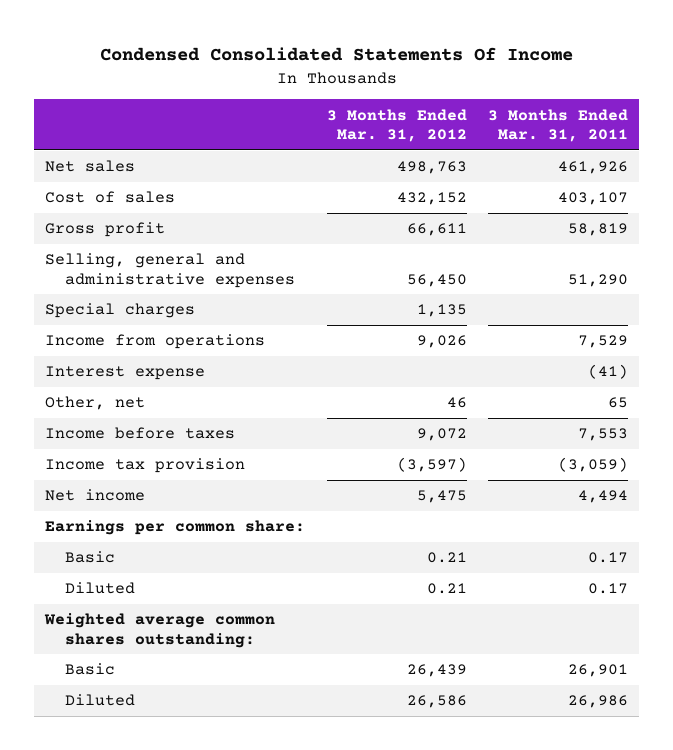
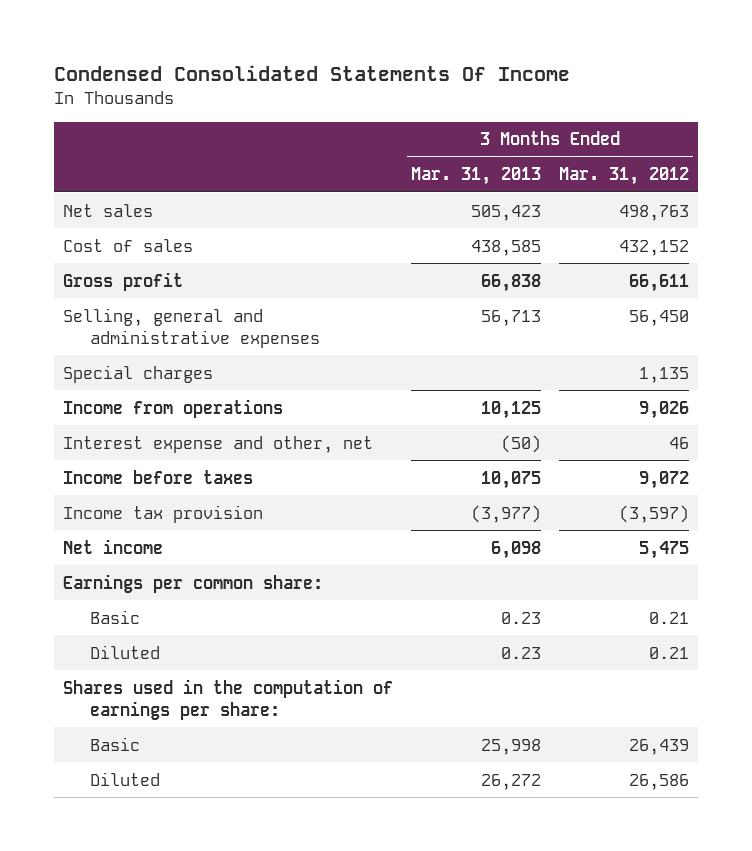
- | 3 Months Ended Mar. 31, 2012 | 3 Months Ended Mar. 31, 2011
+ | 3 Months Ended Mar. 31, 2013 | 3 Months Ended Mar. 31, 2012
- Interest expense | | (41)
- Other, net | 46 | 65
+ Interest expense and other, net | (50) | 46
- Weighted average common shares outstanding:
+ Shares used in the computation of earnings per share:

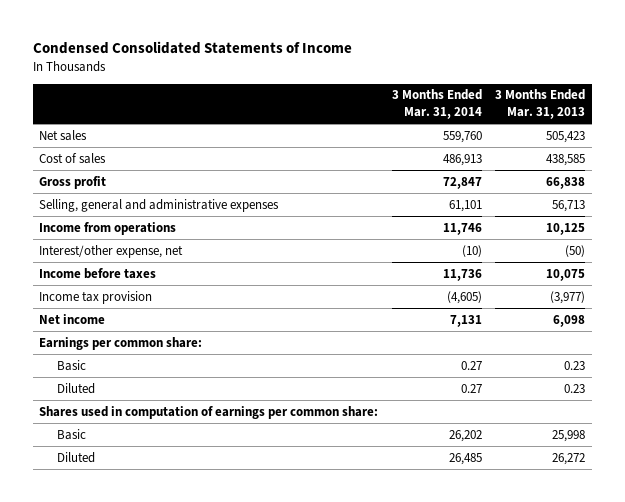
- Condensed Consolidated Statements Of Income
+ Condensed Consolidated Statements of Income
- | 3 Months Ended Mar. 31, 2013 | 3 Months Ended Mar. 31, 2012
+ | 3 Months Ended Mar. 31, 2014 | 3 Months Ended Mar. 31, 2013
- Special charges | | 1,135
- Interest expense and other, net | (50) | 46
+ Interest/other expense, net | (10) | (50)
- Shares used in the computation of earnings per share:
+ Shares used in computation of earnings per common share:

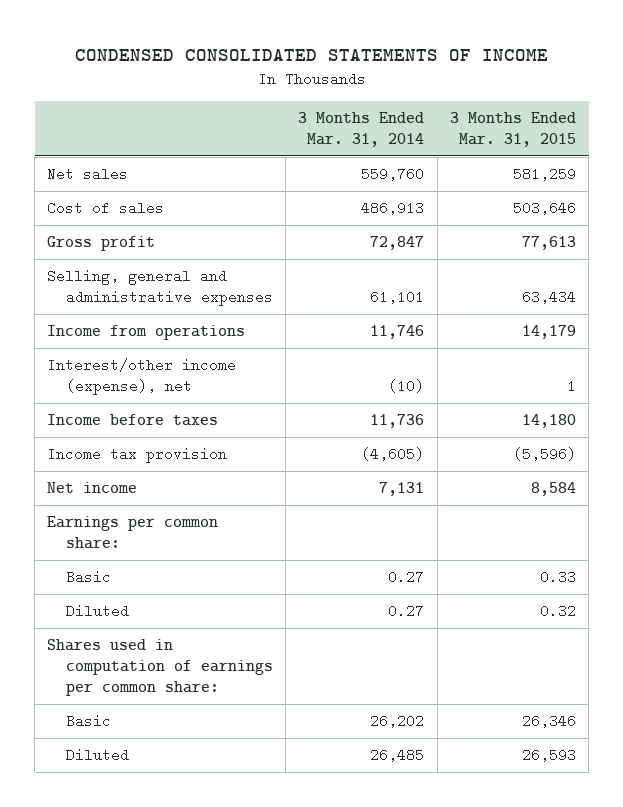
- Condensed Consolidated Statements of Income
+ CONDENSED CONSOLIDATED STATEMENTS OF INCOME
- | 3 Months Ended Mar. 31, 2014 | 3 Months Ended Mar. 31, 2013
+ | 3 Months Ended Mar. 31, 2014 | 3 Months Ended Mar. 31, 2015
- Interest/other expense, net | (10) | (50)
+ Interest/other income (expense), net | (10) | 1

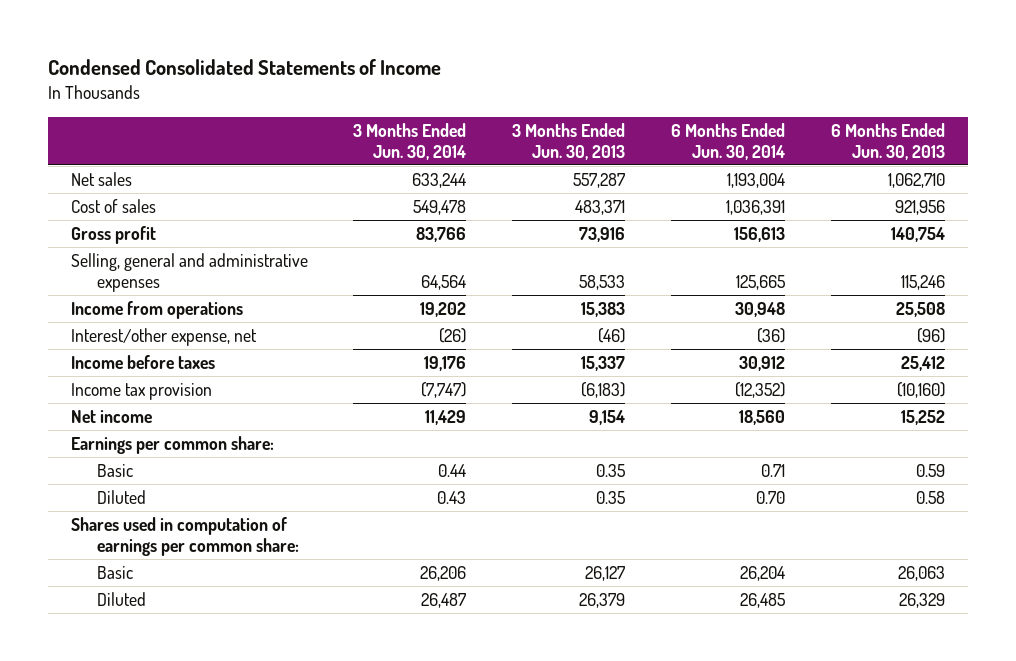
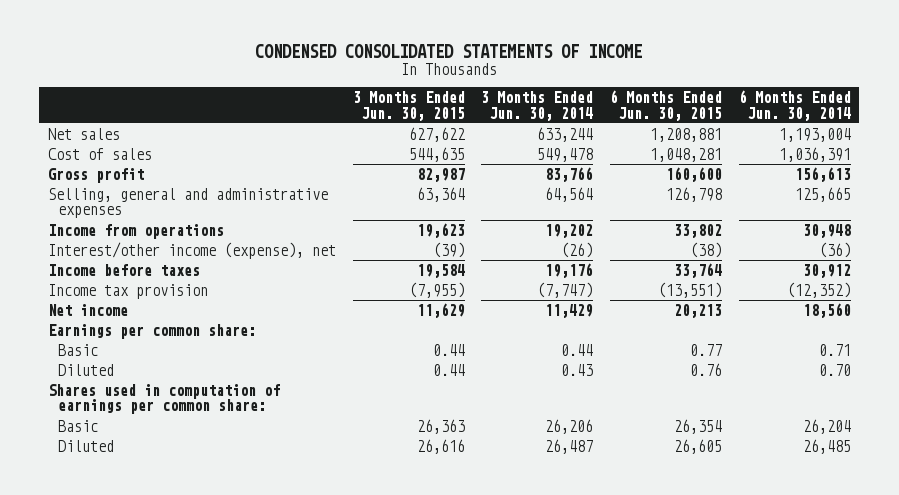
- Condensed Consolidated Statements of Income
+ CONDENSED CONSOLIDATED STATEMENTS OF INCOME
- | 3 Months Ended Jun. 30, 2014 | 3 Months Ended Jun. 30, 2013 | 6 Months Ended Jun. 30, 2014 | 6 Months Ended Jun. 30, 2013
+ | 3 Months Ended Jun. 30, 2015 | 3 Months Ended Jun. 30, 2014 | 6 Months Ended Jun. 30, 2015 | 6 Months Ended Jun. 30, 2014
- Interest/other expense, net | (26) | (46) | (36) | (96)
+ Interest/other income (expense), net | (39) | (26) | (38) | (36)

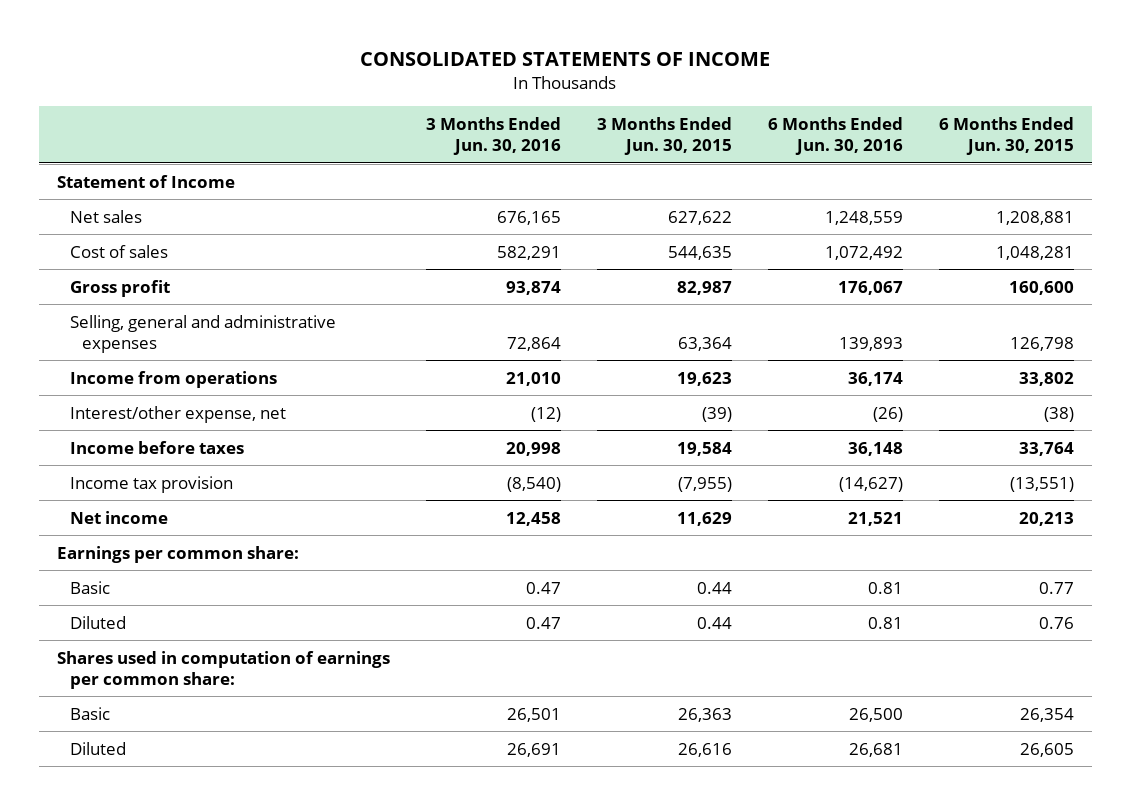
- CONDENSED CONSOLIDATED STATEMENTS OF INCOME
+ CONSOLIDATED STATEMENTS OF INCOME
- | 3 Months Ended Jun. 30, 2015 | 3 Months Ended Jun. 30, 2014 | 6 Months Ended Jun. 30, 2015 | 6 Months Ended Jun. 30, 2014
+ | 3 Months Ended Jun. 30, 2016 | 3 Months Ended Jun. 30, 2015 | 6 Months Ended Jun. 30, 2016 | 6 Months Ended Jun. 30, 2015
+ Statement of Income
- Interest/other income (expense), net | (39) | (26) | (38) | (36)
+ Interest/other expense, net | (12) | (39) | (26) | (38)

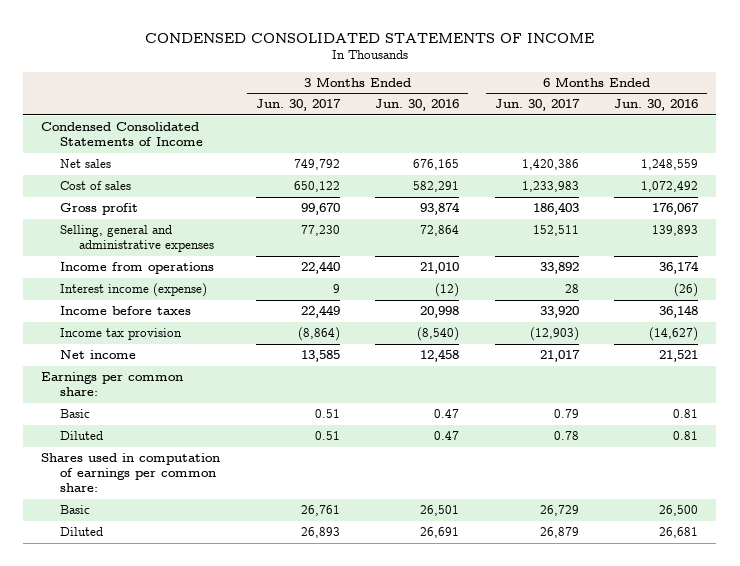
- CONSOLIDATED STATEMENTS OF INCOME
+ CONDENSED CONSOLIDATED STATEMENTS OF INCOME
- | 3 Months Ended Jun. 30, 2016 | 3 Months Ended Jun. 30, 2015 | 6 Months Ended Jun. 30, 2016 | 6 Months Ended Jun. 30, 2015
+ | 3 Months Ended Jun. 30, 2017 | 3 Months Ended Jun. 30, 2016 | 6 Months Ended Jun. 30, 2017 | 6 Months Ended Jun. 30, 2016
- Statement of Income
+ Condensed Consolidated Statements of Income
- Interest/other expense, net | (12) | (39) | (26) | (38)
+ Interest income (expense) | 9 | (12) | 28 | (26)

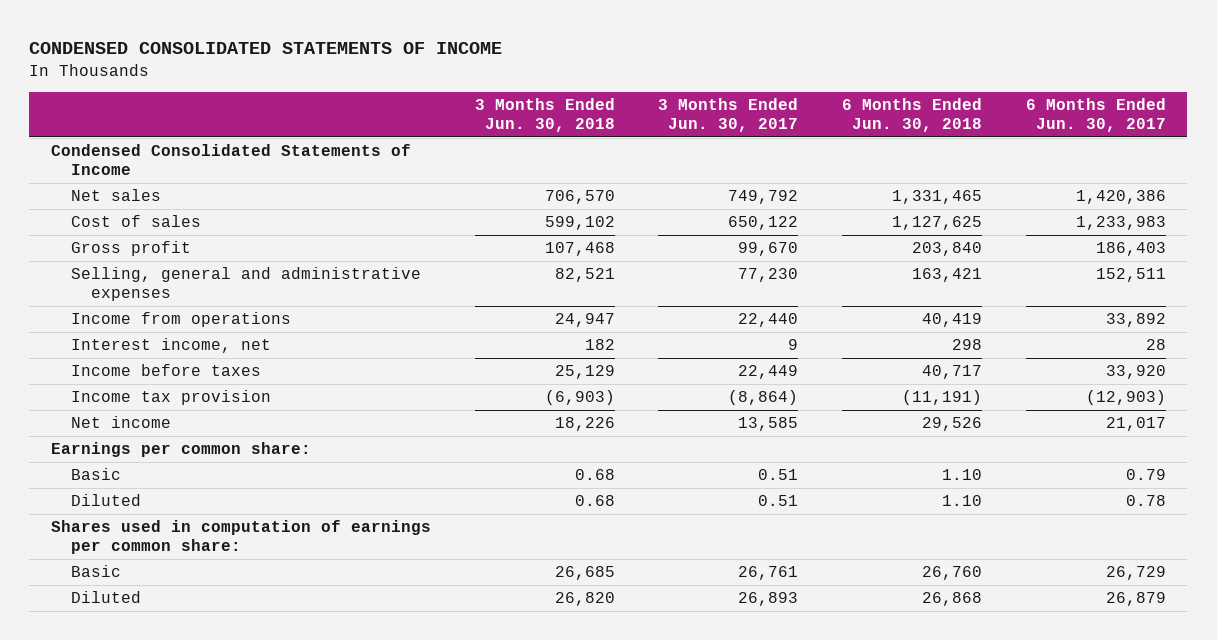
- | 3 Months Ended Jun. 30, 2017 | 3 Months Ended Jun. 30, 2016 | 6 Months Ended Jun. 30, 2017 | 6 Months Ended Jun. 30, 2016
+ | 3 Months Ended Jun. 30, 2018 | 3 Months Ended Jun. 30, 2017 | 6 Months Ended Jun. 30, 2018 | 6 Months Ended Jun. 30, 2017
- Interest income (expense) | 9 | (12) | 28 | (26)
+ Interest income, net | 182 | 9 | 298 | 28

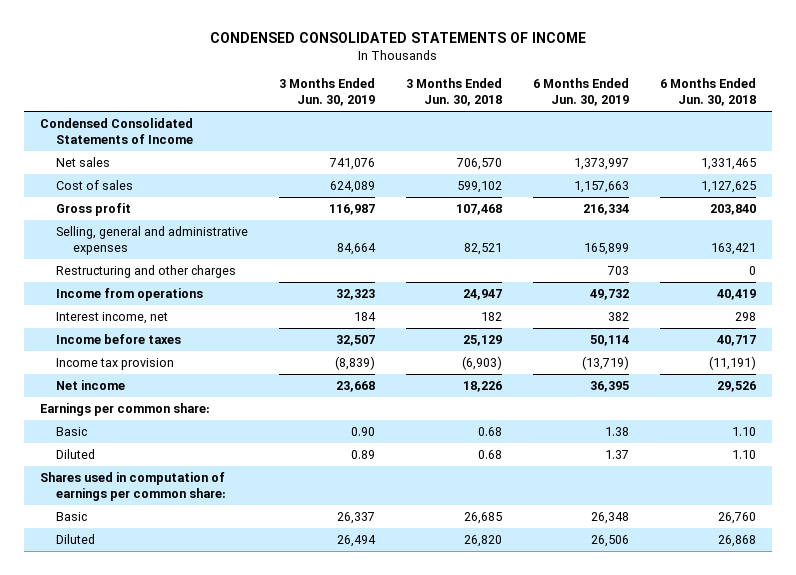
- | 3 Months Ended Jun. 30, 2018 | 3 Months Ended Jun. 30, 2017 | 6 Months Ended Jun. 30, 2018 | 6 Months Ended Jun. 30, 2017
+ | 3 Months Ended Jun. 30, 2019 | 3 Months Ended Jun. 30, 2018 | 6 Months Ended Jun. 30, 2019 | 6 Months Ended Jun. 30, 2018
+ Restructuring and other charges | | | 703 | 0

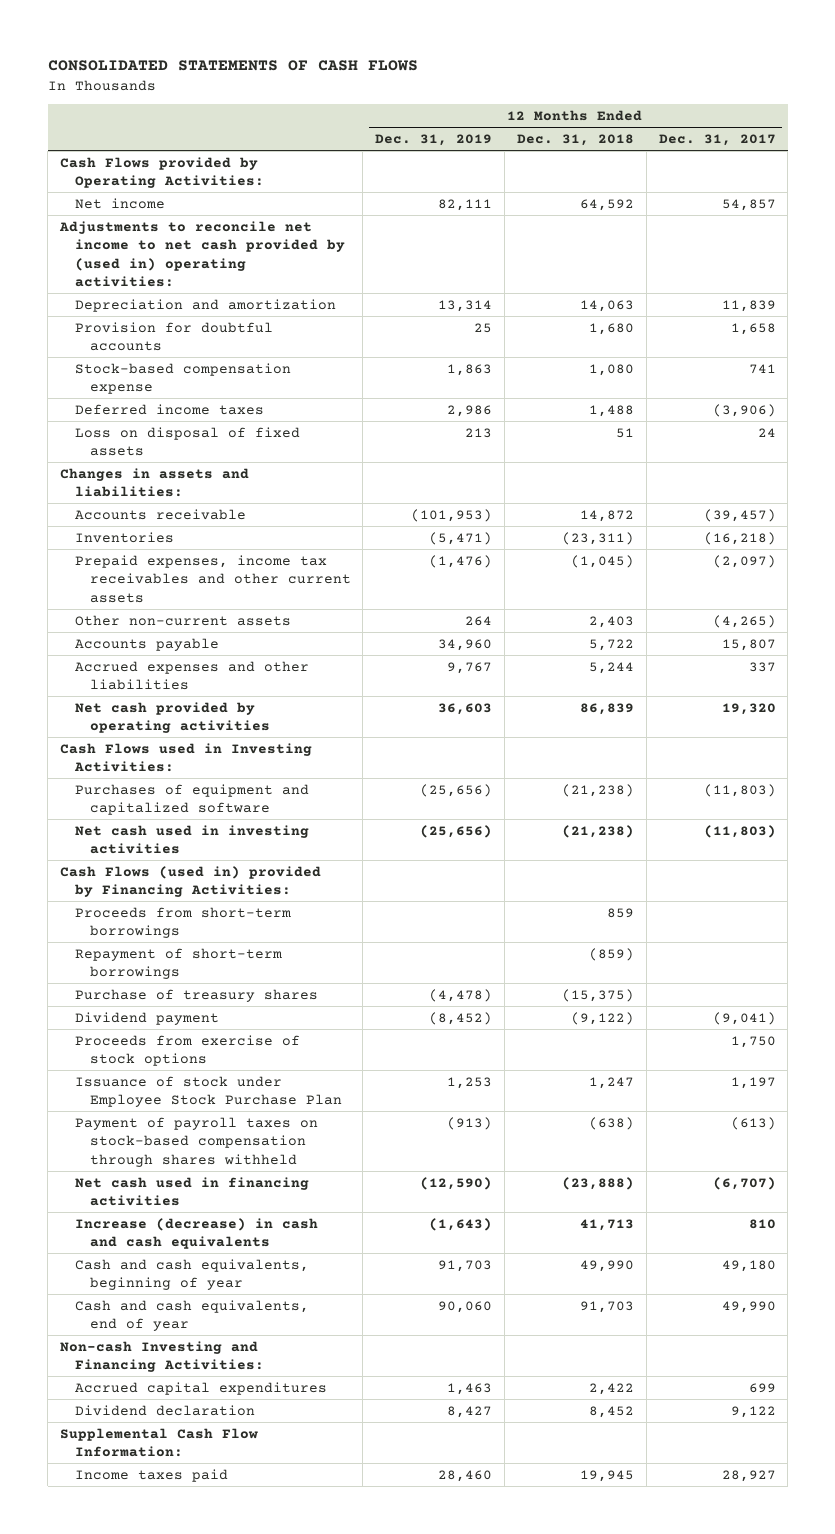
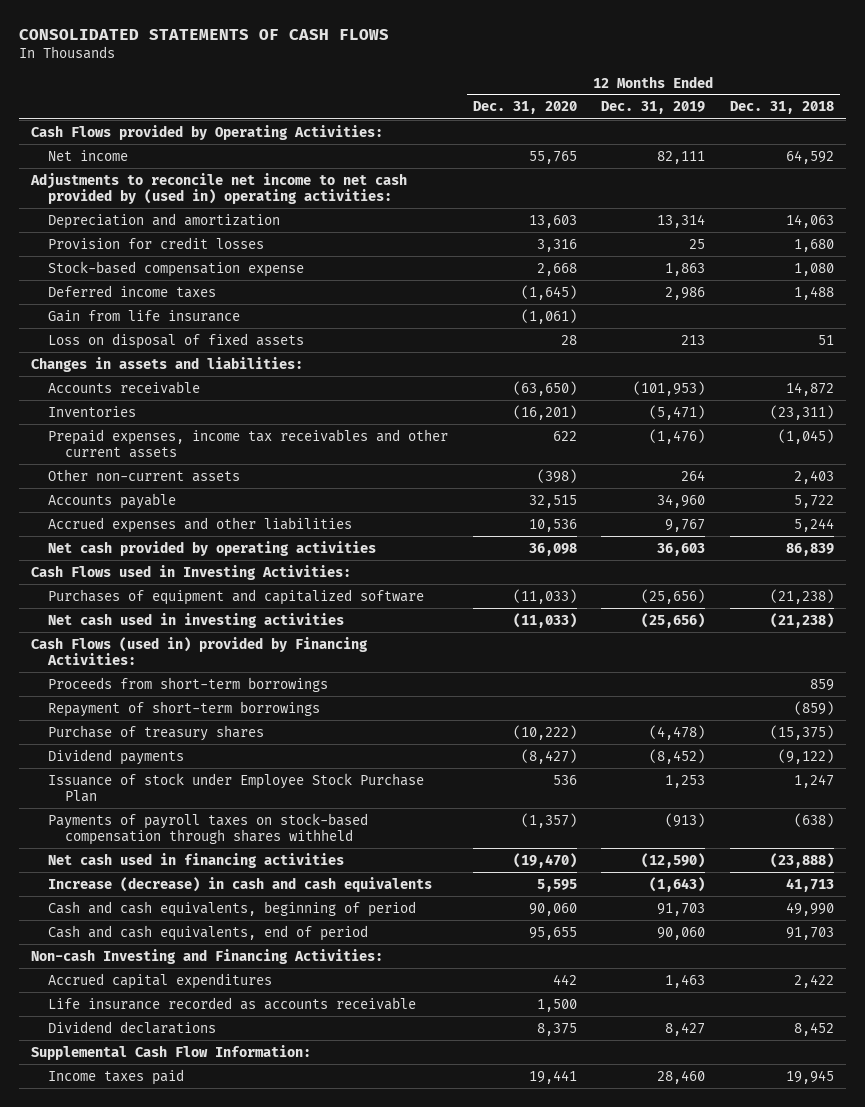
- | 12 Months Ended Dec. 31, 2019 | 12 Months Ended Dec. 31, 2018 | 12 Months Ended Dec. 31, 2017
+ | 12 Months Ended Dec. 31, 2020 | 12 Months Ended Dec. 31, 2019 | 12 Months Ended Dec. 31, 2018
- Provision for doubtful accounts | 25 | 1,680 | 1,658
+ Provision for credit losses | 3,316 | 25 | 1,680
+ Gain from life insurance | (1,061) | |
- Dividend payment | (8,452) | (9,122) | (9,041)
- Proceeds from exercise of stock options | | | 1,750
+ Dividend payments | (8,427) | (8,452) | (9,122)
- Payment of payroll taxes on stock-based compensation through shares withheld | (913) | (638) | (613)
+ Payments of payroll taxes on stock-based compensation through shares withheld | (1,357) | (913) | (638)
- Cash and cash equivalents, beginning of year | 91,703 | 49,990 | 49,180
- Cash and cash equivalents, end of year | 90,060 | 91,703 | 49,990
+ Cash and cash equivalents, beginning of period | 90,060 | 91,703 | 49,990
+ Cash and cash equivalents, end of period | 95,655 | 90,060 | 91,703
- Dividend declaration | 8,427 | 8,452 | 9,122
+ Life insurance recorded as accounts receivable | 1,500 | |
+ Dividend declarations | 8,375 | 8,427 | 8,452

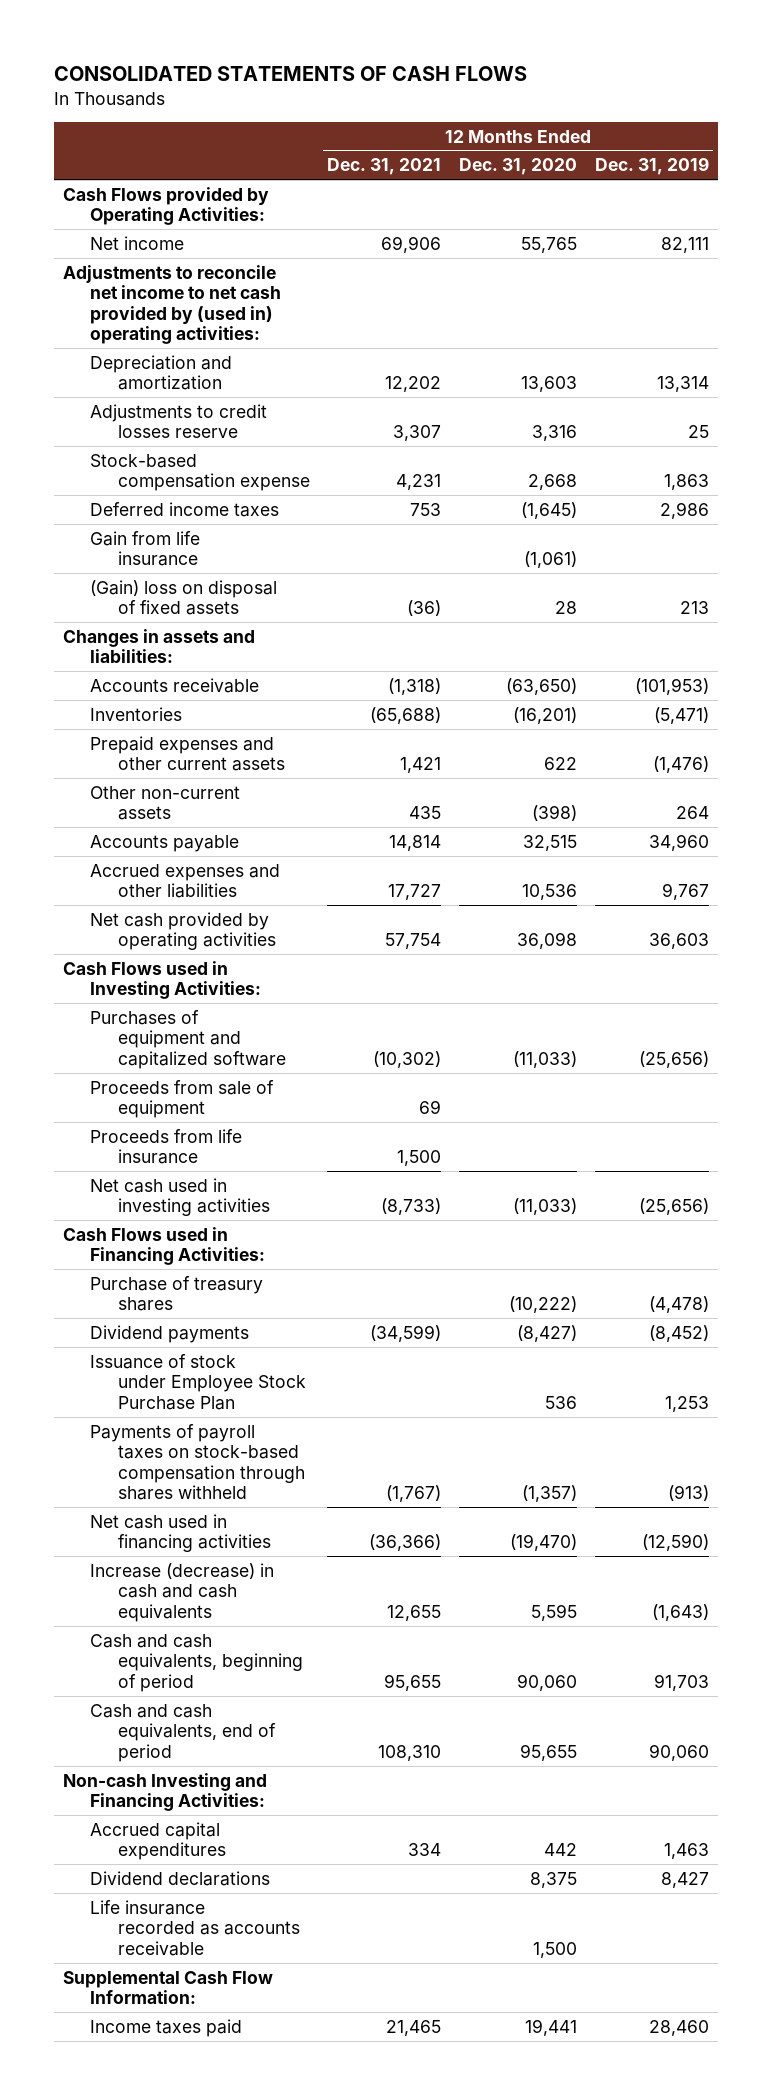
- | 12 Months Ended Dec. 31, 2020 | 12 Months Ended Dec. 31, 2019 | 12 Months Ended Dec. 31, 2018
+ | 12 Months Ended Dec. 31, 2021 | 12 Months Ended Dec. 31, 2020 | 12 Months Ended Dec. 31, 2019
- Provision for credit losses | 3,316 | 25 | 1,680
+ Adjustments to credit losses reserve | 3,307 | 3,316 | 25
- Loss on disposal of fixed assets | 28 | 213 | 51
+ (Gain) loss on disposal of fixed assets | (36) | 28 | 213
- Prepaid expenses, income tax receivables and other current assets | 622 | (1,476) | (1,045)
+ Prepaid expenses and other current assets | 1,421 | 622 | (1,476)
+ Proceeds from sale of equipment | 69 | |
+ Proceeds from life insurance | 1,500 | |
- Cash Flows (used in) provided by Financing Activities:
- Proceeds from short-term borrowings | | | 859
- Repayment of short-term borrowings | | | (859)
+ Cash Flows used in Financing Activities:
moved down: Life insurance recorded as accounts receivable | | 1,500 |

